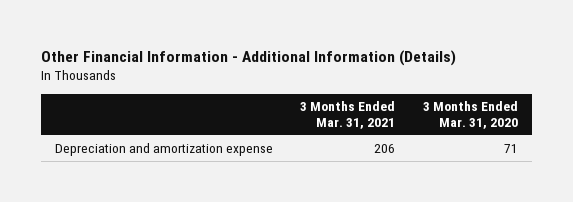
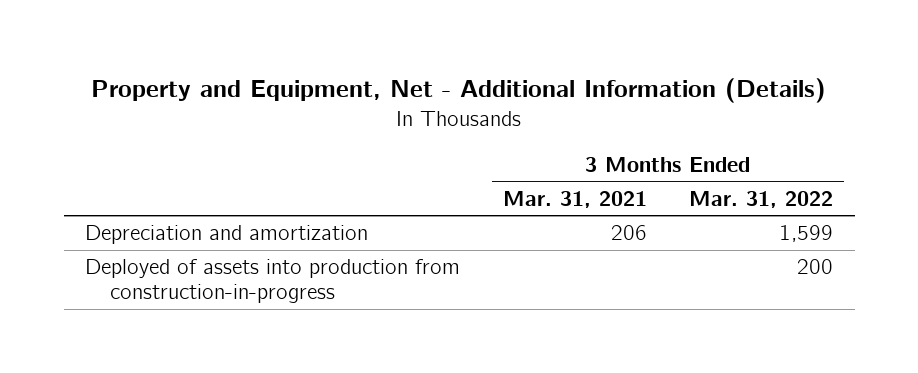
- Other Financial Information - Additional Information (Details)
+ Property and Equipment, Net - Additional Information (Details)
- | 3 Months Ended Mar. 31, 2021 | 3 Months Ended Mar. 31, 2020
+ | 3 Months Ended Mar. 31, 2021 | 3 Months Ended Mar. 31, 2022
- Depreciation and amortization expense | 206 | 71
+ Depreciation and amortization | 206 | 1,599
+ Deployed of assets into production from construction-in-progress | | 200

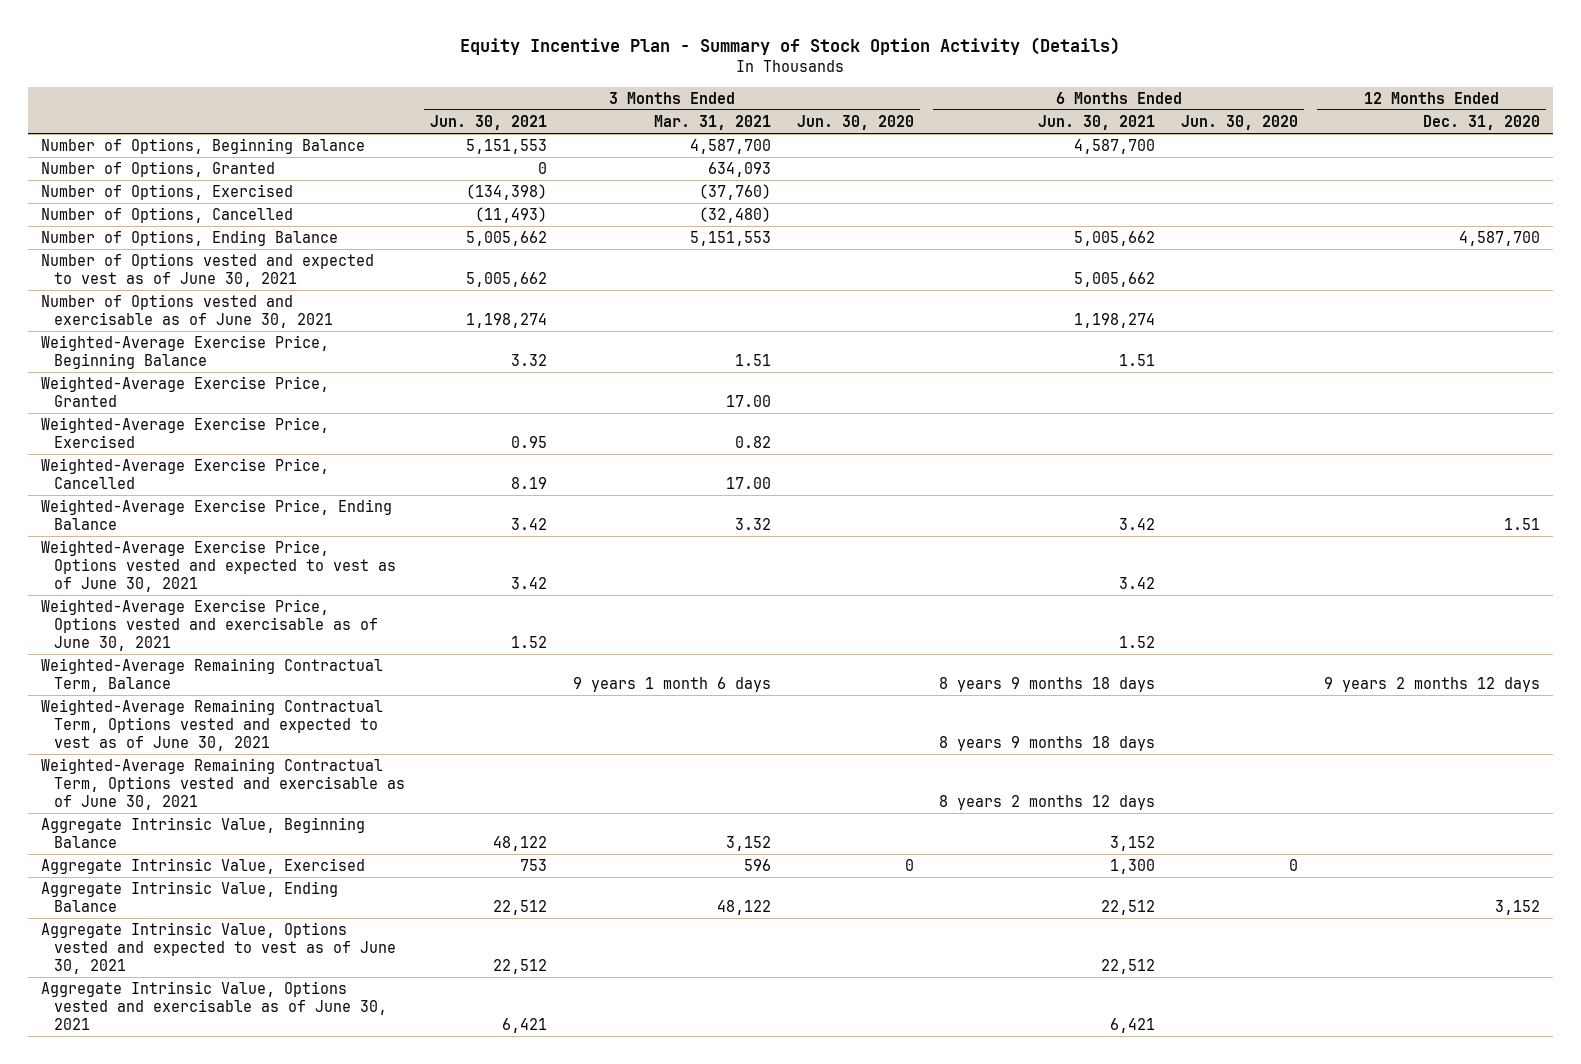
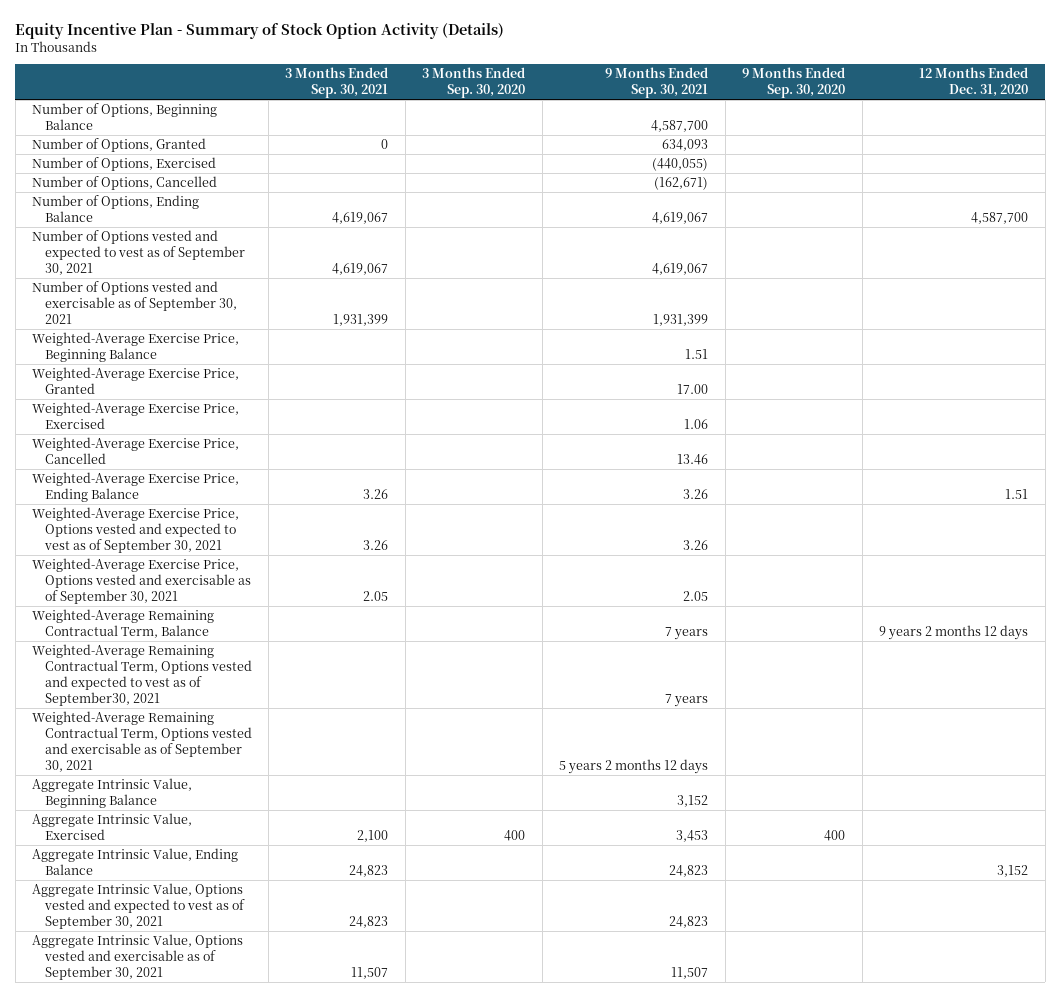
- | 3 Months Ended Jun. 30, 2021 | 3 Months Ended Mar. 31, 2021 | 3 Months Ended Jun. 30, 2020 | 6 Months Ended Jun. 30, 2021 | 6 Months Ended Jun. 30, 2020 | 12 Months Ended Dec. 31, 2020
+ | 3 Months Ended Sep. 30, 2021 | 3 Months Ended Sep. 30, 2020 | 9 Months Ended Sep. 30, 2021 | 9 Months Ended Sep. 30, 2020 | 12 Months Ended Dec. 31, 2020
- Number of Options vested and expected to vest as of June 30, 2021 | 5,005,662 | | | 5,005,662 | |
- Number of Options vested and exercisable as of June 30, 2021 | 1,198,274 | | | 1,198,274 | |
+ Number of Options vested and expected to vest as of September 30, 2021 | 4,619,067 | | 4,619,067 | |
+ Number of Options vested and exercisable as of September 30, 2021 | 1,931,399 | | 1,931,399 | |
- Weighted-Average Exercise Price, Options vested and expected to vest as of June 30, 2021 | 3.42 | | | 3.42 | |
- Weighted-Average Exercise Price, Options vested and exercisable as of June 30, 2021 | 1.52 | | | 1.52 | |
+ Weighted-Average Exercise Price, Options vested and expected to vest as of September 30, 2021 | 3.26 | | 3.26 | |
+ Weighted-Average Exercise Price, Options vested and exercisable as of September 30, 2021 | 2.05 | | 2.05 | |
- Weighted-Average Remaining Contractual Term, Options vested and expected to vest as of June 30, 2021 | | | | 8 years 9 months 18 days | |
- Weighted-Average Remaining Contractual Term, Options vested and exercisable as of June 30, 2021 | | | | 8 years 2 months 12 days | |
+ Weighted-Average Remaining Contractual Term, Options vested and expected to vest as of September30, 2021 | | | 7 years | |
+ Weighted-Average Remaining Contractual Term, Options vested and exercisable as of September 30, 2021 | | | 5 years 2 months 12 days | |
- Aggregate Intrinsic Value, Options vested and expected to vest as of June 30, 2021 | 22,512 | | | 22,512 | |
- Aggregate Intrinsic Value, Options vested and exercisable as of June 30, 2021 | 6,421 | | | 6,421 | |
+ Aggregate Intrinsic Value, Options vested and expected to vest as of September 30, 2021 | 24,823 | | 24,823 | |
+ Aggregate Intrinsic Value, Options vested and exercisable as of September 30, 2021 | 11,507 | | 11,507 | |

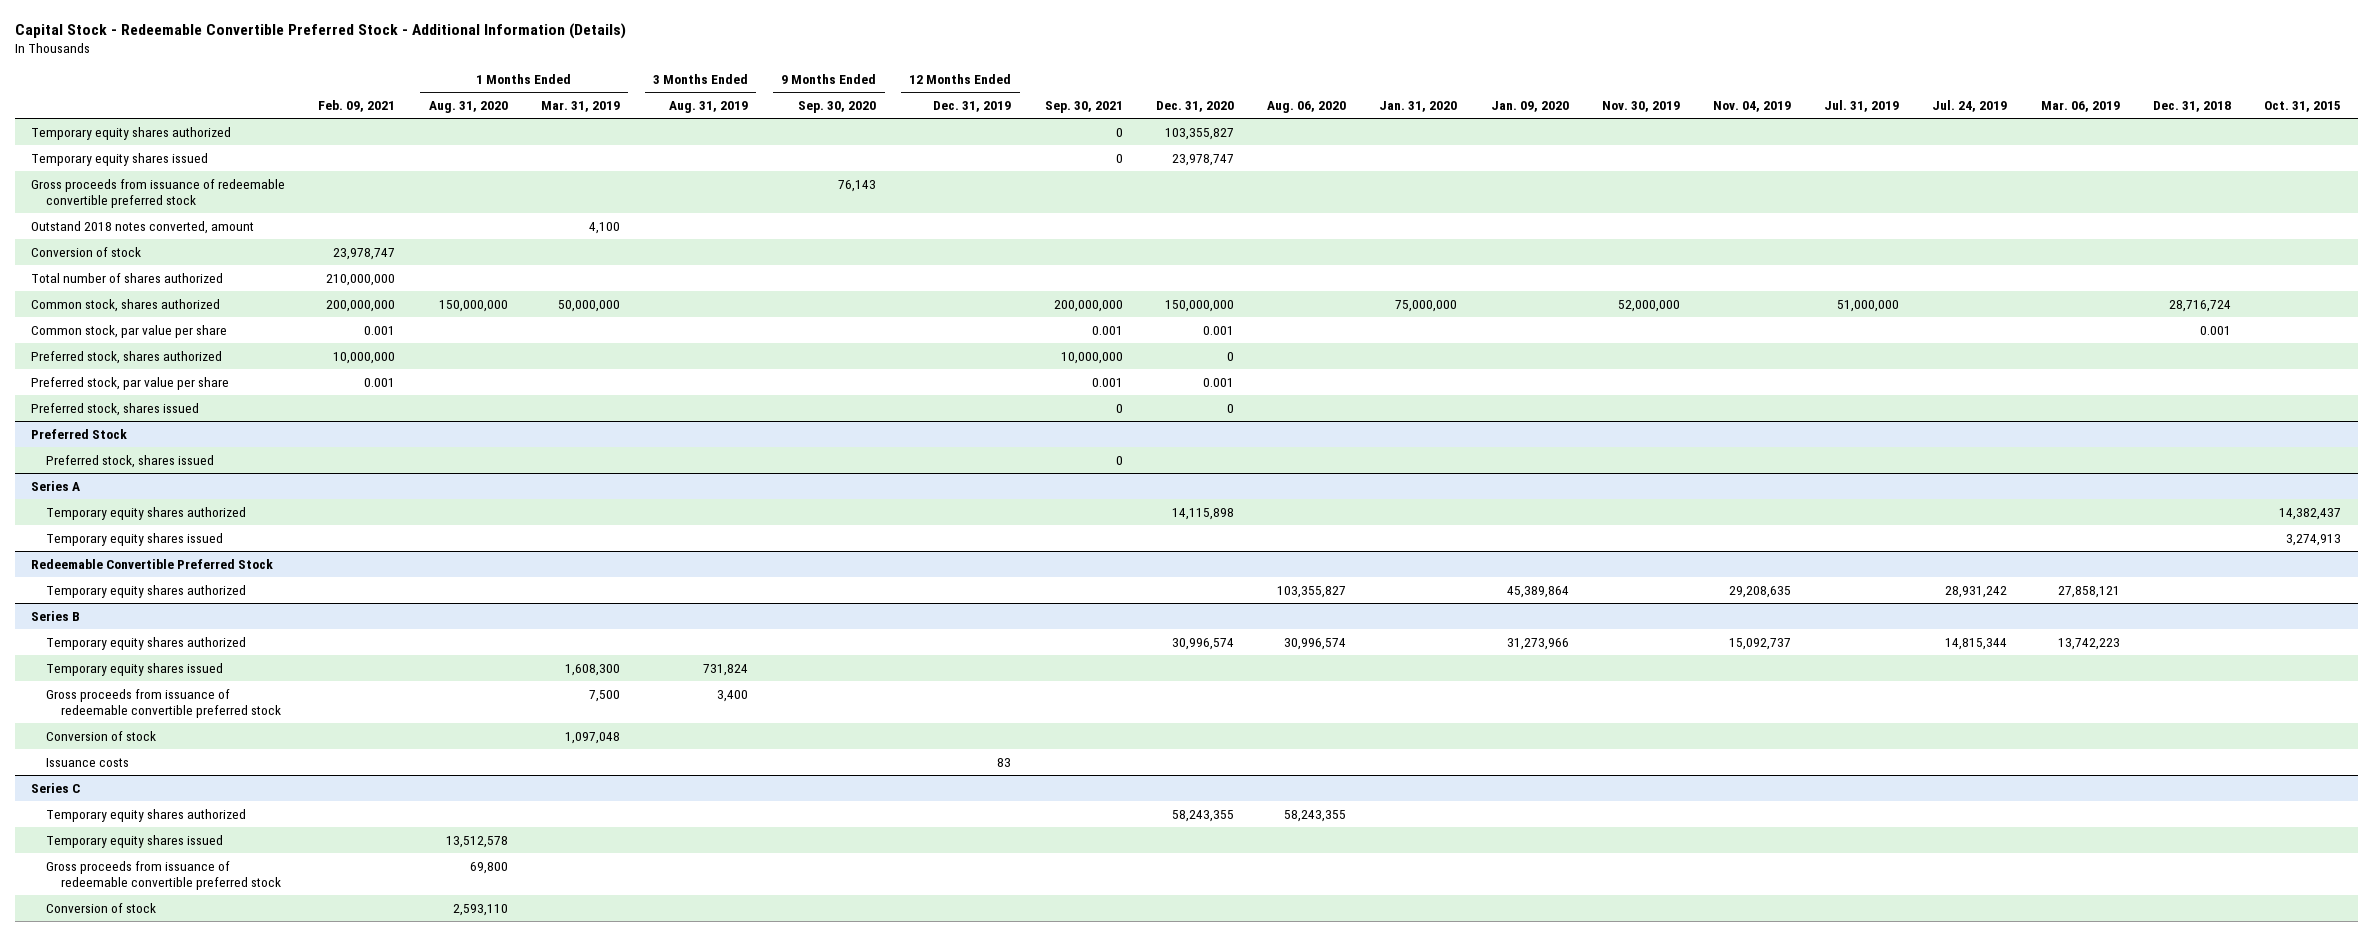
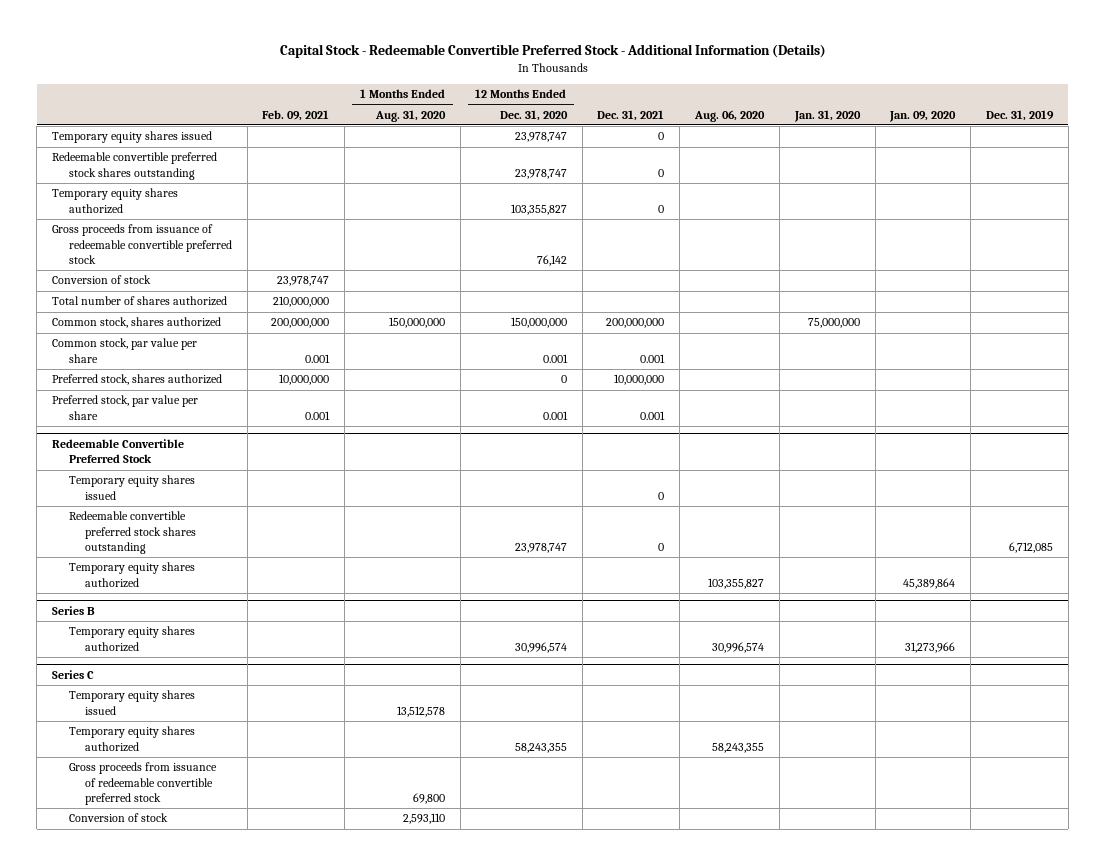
- | Feb. 09, 2021 | 1 Months Ended Aug. 31, 2020 | 1 Months Ended Mar. 31, 2019 | 3 Months Ended Aug. 31, 2019 | 9 Months Ended Sep. 30, 2020 | 12 Months Ended Dec. 31, 2019 | Sep. 30, 2021 | Dec. 31, 2020 | Aug. 06, 2020 | Jan. 31, 2020 | Jan. 09, 2020 | Nov. 30, 2019 | Nov. 04, 2019 | Jul. 31, 2019 | Jul. 24, 2019 | Mar. 06, 2019 | Dec. 31, 2018 | Oct. 31, 2015
+ | Feb. 09, 2021 | 1 Months Ended Aug. 31, 2020 | 12 Months Ended Dec. 31, 2020 | Dec. 31, 2021 | Aug. 06, 2020 | Jan. 31, 2020 | Jan. 09, 2020 | Dec. 31, 2019
+ Redeemable convertible preferred stock shares outstanding | | | 23,978,747 | 0 | | | |
moved down: Temporary equity shares authorized | | | 103,355,827 | 0 | | | |
- Outstand 2018 notes converted, amount | | | 4,100 | | | | | | | | | | | | | | |
- Preferred stock, shares issued | | | | | | | 0 | 0 | | | | | | | | | |
- Preferred Stock
- Preferred stock, shares issued | | | | | | | 0 | | | | | | | | | | |
- Series A
- Temporary equity shares authorized | | | | | | | | 14,115,898 | | | | | | | | | | 14,382,437
- Temporary equity shares issued | | | | | | | | | | | | | | | | | | 3,274,913
@ Redeemable Convertible Preferred Stock
+ Temporary equity shares issued | | | | 0 | | | |
+ Redeemable convertible preferred stock shares outstanding | | | 23,978,747 | 0 | | | | 6,712,085
@ Series B
- Temporary equity shares issued | | | 1,608,300 | 731,824 | | | | | | | | | | | | | |
- Gross proceeds from issuance of redeemable convertible preferred stock | | | 7,500 | 3,400 | | | | | | | | | | | | | |
- Conversion of stock | | | 1,097,048 | | | | | | | | | | | | | | |
- Issuance costs | | | | | | 83 | | | | | | | | | | | |
@ Series C
moved down: Temporary equity shares authorized | | | 58,243,355 | | 58,243,355 | | |

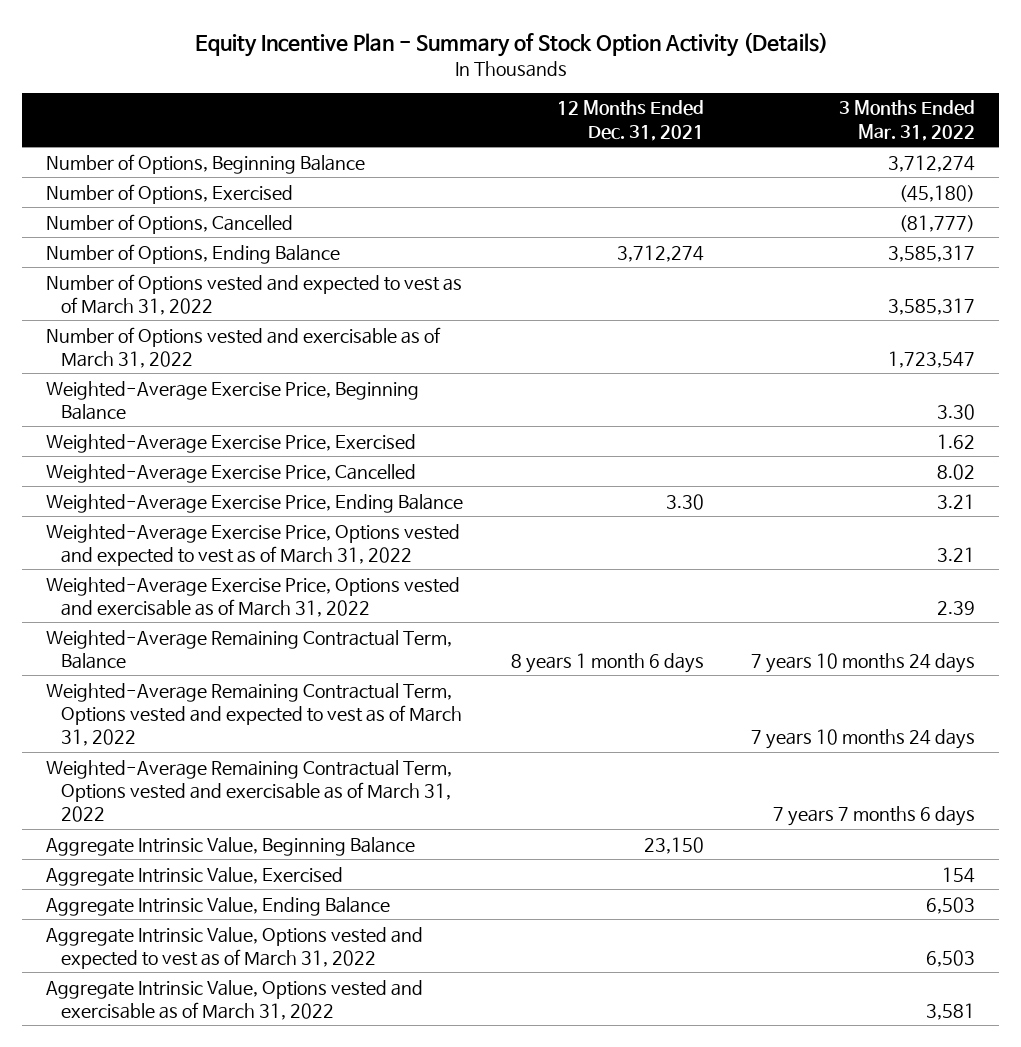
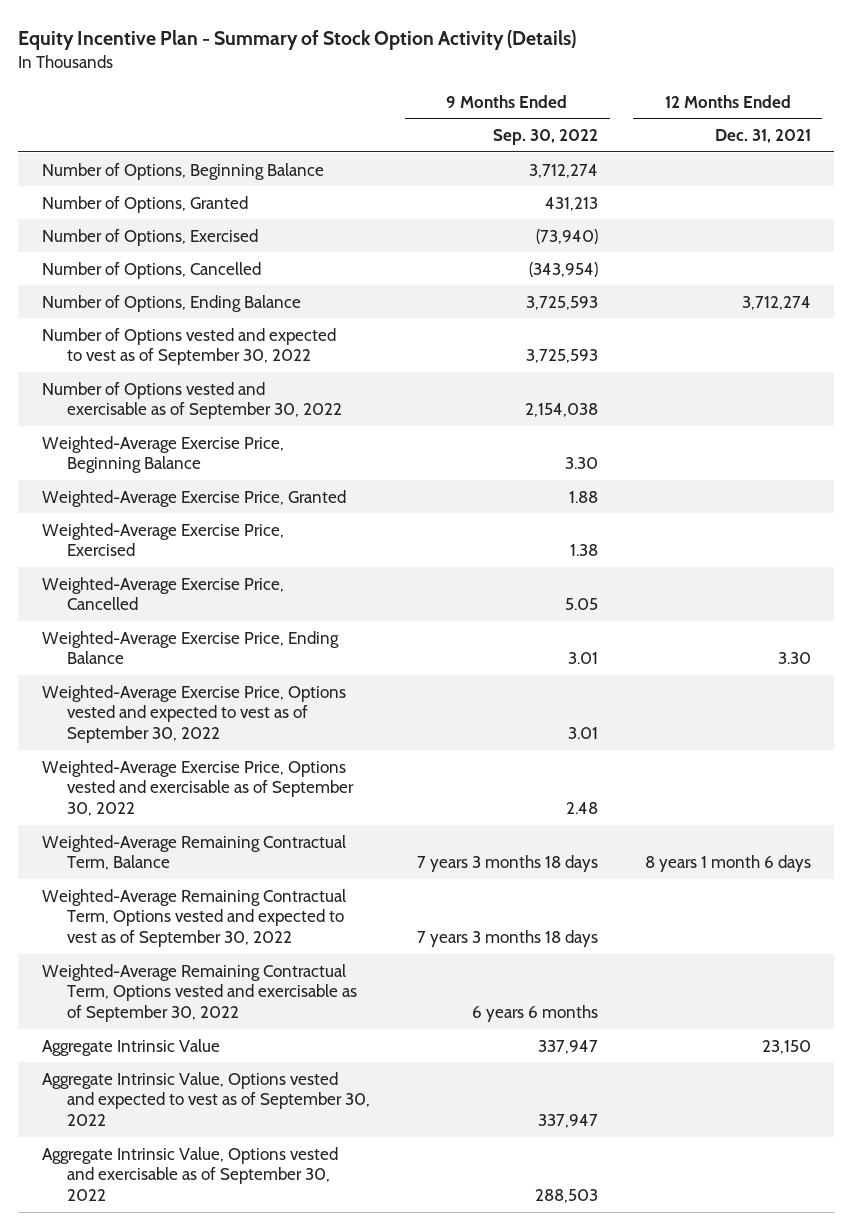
- | 12 Months Ended Dec. 31, 2021 | 3 Months Ended Mar. 31, 2022
+ | 9 Months Ended Sep. 30, 2022 | 12 Months Ended Dec. 31, 2021
+ Number of Options, Granted | 431,213 |
- Number of Options vested and expected to vest as of March 31, 2022 | | 3,585,317
- Number of Options vested and exercisable as of March 31, 2022 | | 1,723,547
+ Number of Options vested and expected to vest as of September 30, 2022 | 3,725,593 |
+ Number of Options vested and exercisable as of September 30, 2022 | 2,154,038 |
+ Weighted-Average Exercise Price, Granted | 1.88 |
- Weighted-Average Exercise Price, Options vested and expected to vest as of March 31, 2022 | | 3.21
- Weighted-Average Exercise Price, Options vested and exercisable as of March 31, 2022 | | 2.39
+ Weighted-Average Exercise Price, Options vested and expected to vest as of September 30, 2022 | 3.01 |
+ Weighted-Average Exercise Price, Options vested and exercisable as of September 30, 2022 | 2.48 |
- Weighted-Average Remaining Contractual Term, Options vested and expected to vest as of March 31, 2022 | | 7 years 10 months 24 days
- Weighted-Average Remaining Contractual Term, Options vested and exercisable as of March 31, 2022 | | 7 years 7 months 6 days
- Aggregate Intrinsic Value, Beginning Balance | 23,150 |
- Aggregate Intrinsic Value, Exercised | | 154
- Aggregate Intrinsic Value, Ending Balance | | 6,503
- Aggregate Intrinsic Value, Options vested and expected to vest as of March 31, 2022 | | 6,503
- Aggregate Intrinsic Value, Options vested and exercisable as of March 31, 2022 | | 3,581
+ Weighted-Average Remaining Contractual Term, Options vested and expected to vest as of September 30, 2022 | 7 years 3 months 18 days |
+ Weighted-Average Remaining Contractual Term, Options vested and exercisable as of September 30, 2022 | 6 years 6 months |
+ Aggregate Intrinsic Value | 337,947 | 23,150
+ Aggregate Intrinsic Value, Options vested and expected to vest as of September 30, 2022 | 337,947 |
+ Aggregate Intrinsic Value, Options vested and exercisable as of September 30, 2022 | 288,503 |

